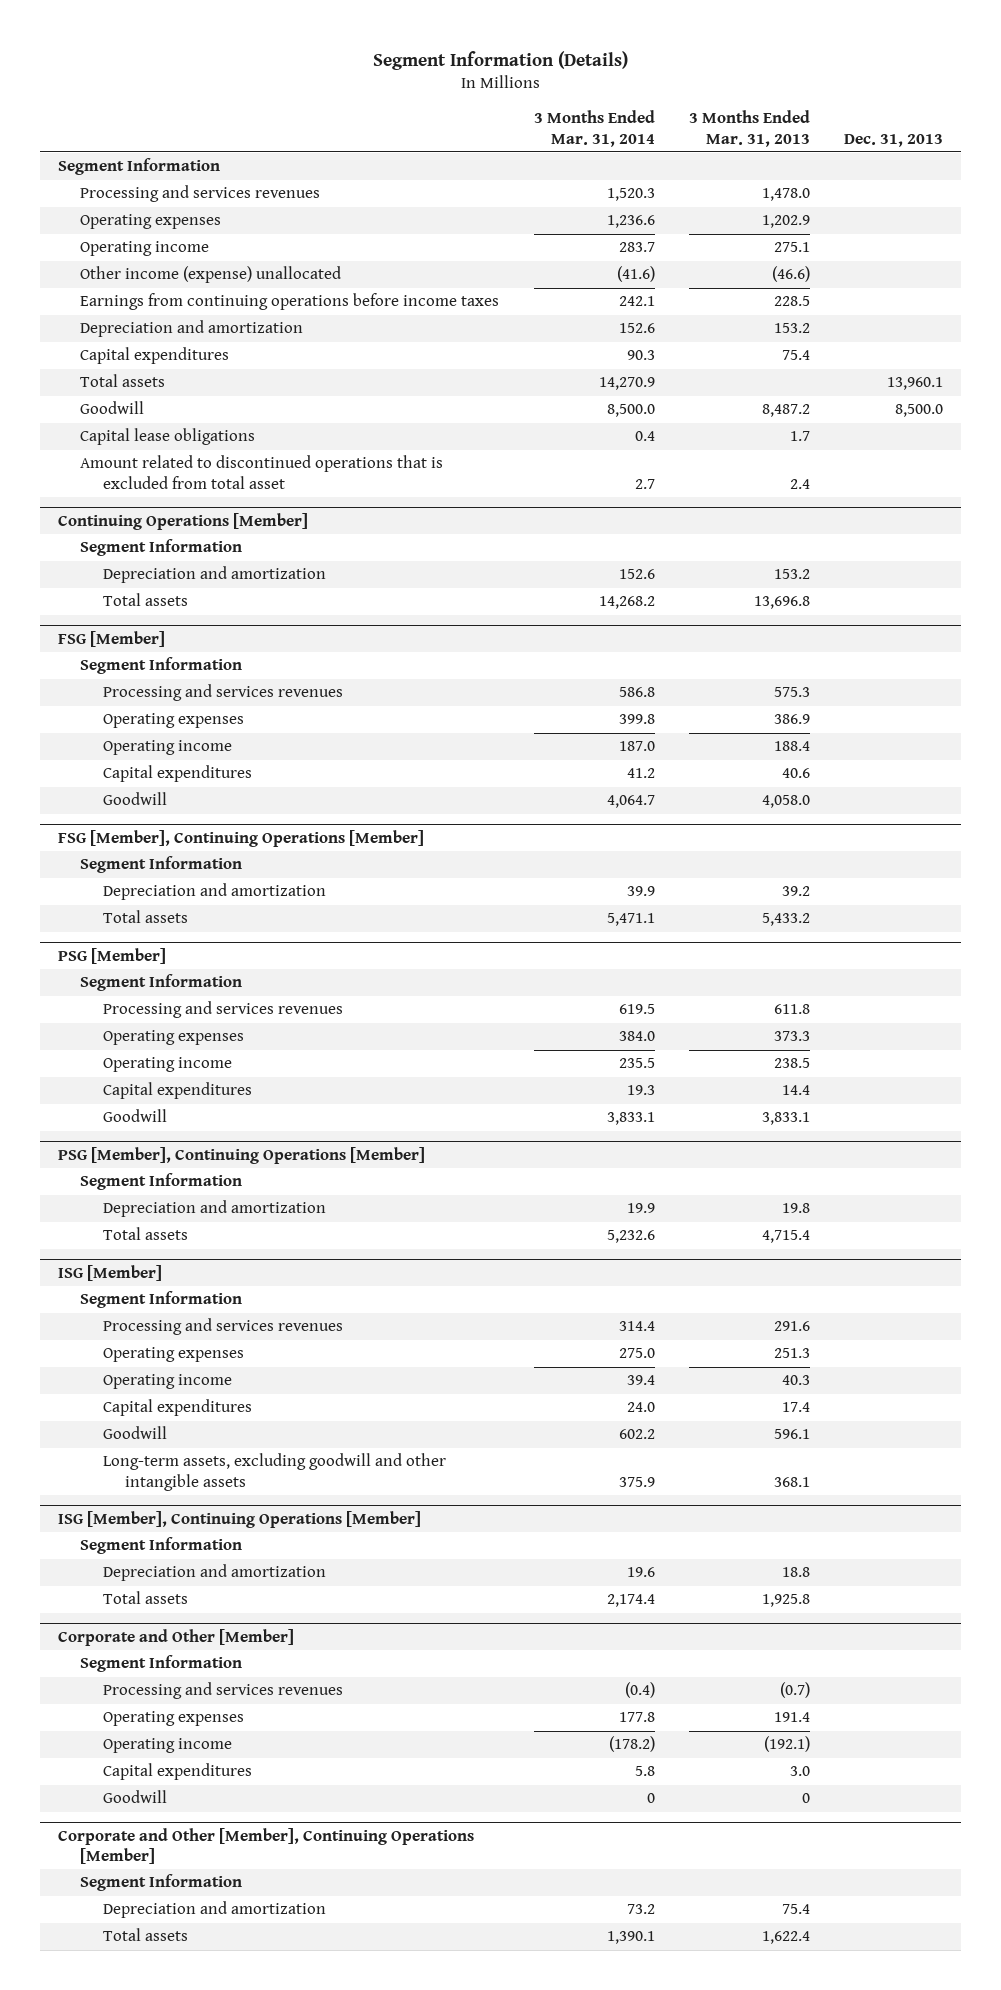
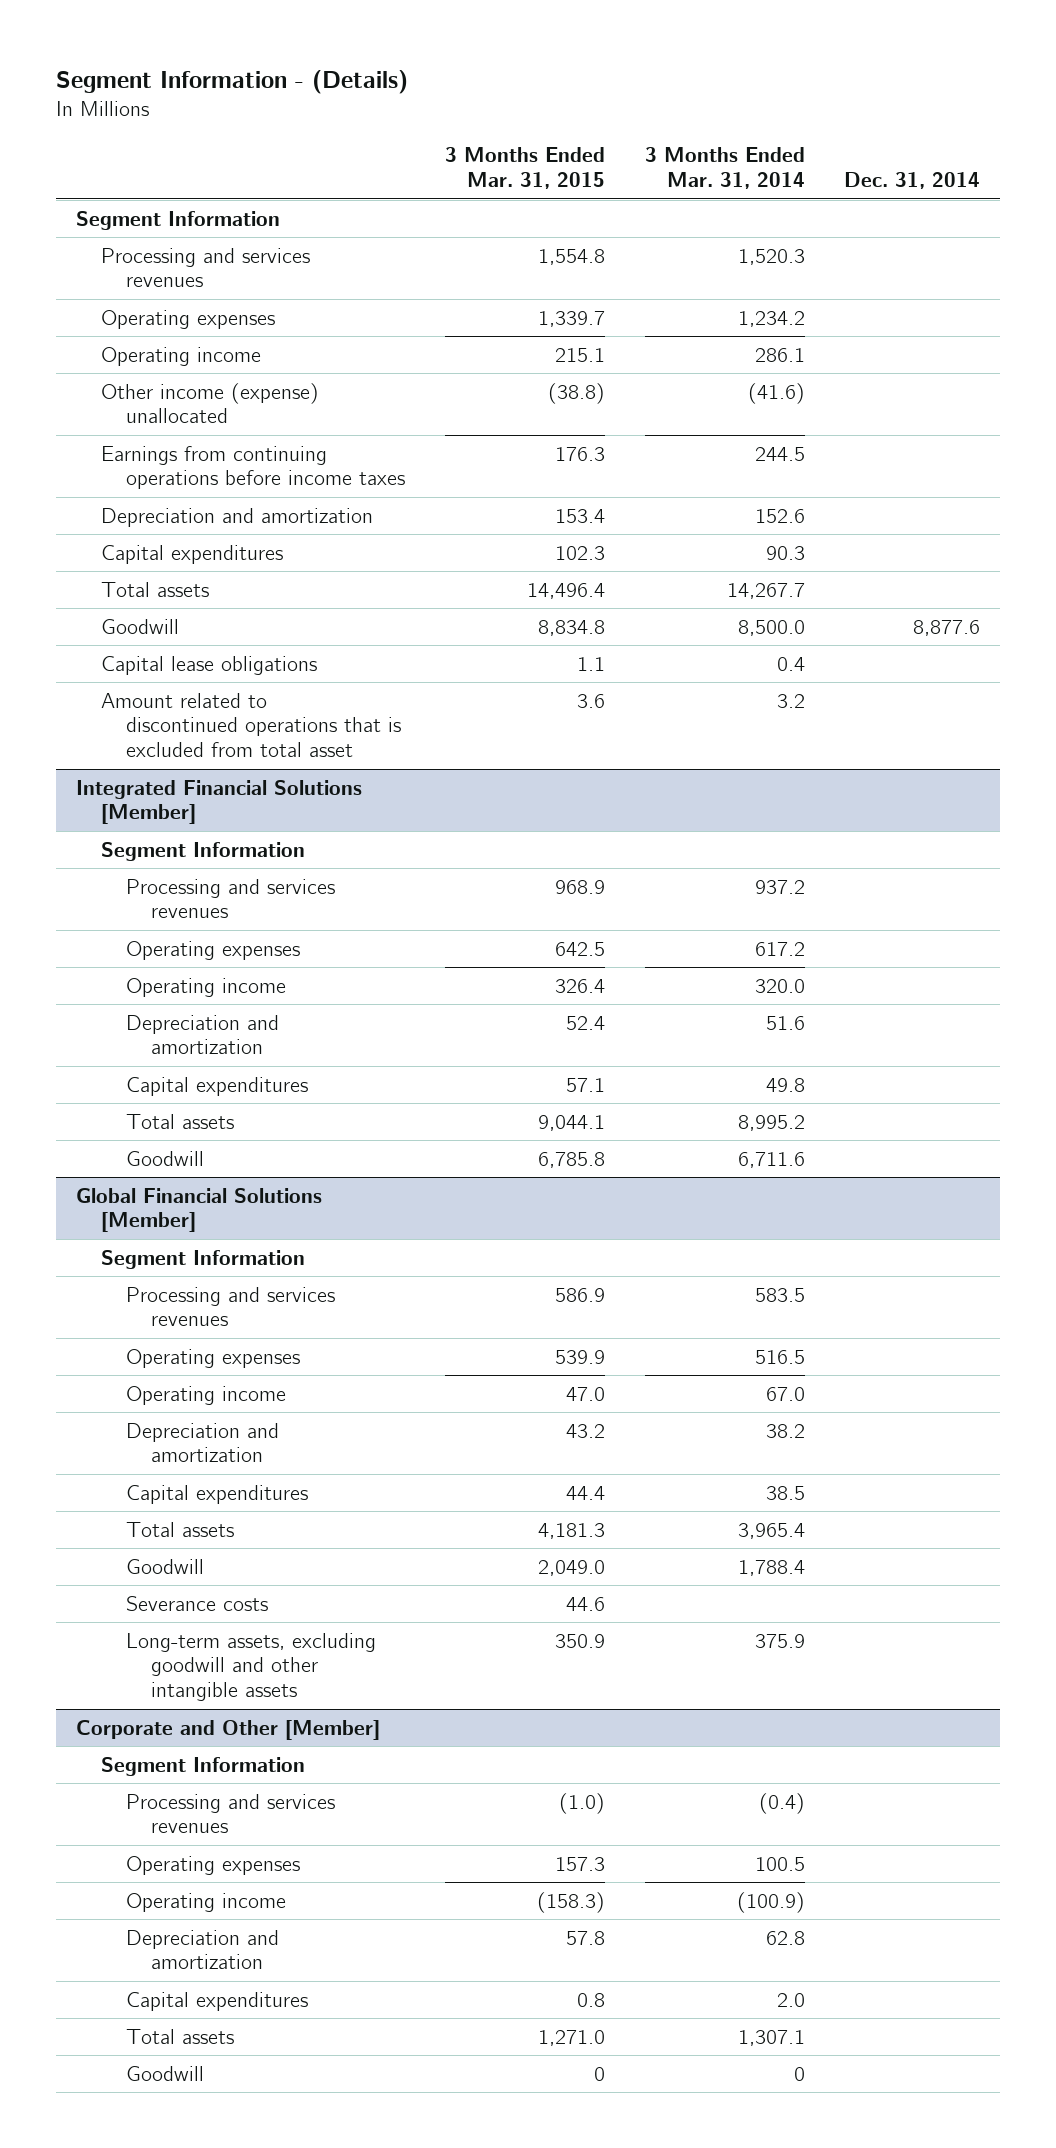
- Segment Information (Details)
+ Segment Information - (Details)
- | 3 Months Ended Mar. 31, 2014 | 3 Months Ended Mar. 31, 2013 | Dec. 31, 2013
+ | 3 Months Ended Mar. 31, 2015 | 3 Months Ended Mar. 31, 2014 | Dec. 31, 2014
- Operating expenses | 1,236.6 | 1,202.9 |
- Operating income | 283.7 | 275.1 |
+ Operating expenses | 1,339.7 | 1,234.2 |
+ Operating income | 215.1 | 286.1 |
- Earnings from continuing operations before income taxes | 242.1 | 228.5 |
+ Earnings from continuing operations before income taxes | 176.3 | 244.5 |
- Total assets | 14,270.9 | | 13,960.1
+ Total assets | 14,496.4 | 14,267.7 |
- Amount related to discontinued operations that is excluded from total asset | 2.7 | 2.4 |
- Continuing Operations [Member]
- Segment Information
- Depreciation and amortization | 152.6 | 153.2 |
- Total assets | 14,268.2 | 13,696.8 |
- FSG [Member]
- Segment Information
- Processing and services revenues | 586.8 | 575.3 |
- Operating expenses | 399.8 | 386.9 |
- Operating income | 187.0 | 188.4 |
- Capital expenditures | 41.2 | 40.6 |
- Goodwill | 4,064.7 | 4,058.0 |
- FSG [Member], Continuing Operations [Member]
- Segment Information
- Depreciation and amortization | 39.9 | 39.2 |
- Total assets | 5,471.1 | 5,433.2 |
- PSG [Member]
- Segment Information
- Processing and services revenues | 619.5 | 611.8 |
- Operating expenses | 384.0 | 373.3 |
- Operating income | 235.5 | 238.5 |
- Capital expenditures | 19.3 | 14.4 |
- Goodwill | 3,833.1 | 3,833.1 |
- PSG [Member], Continuing Operations [Member]
+ Amount related to discontinued operations that is excluded from total asset | 3.6 | 3.2 |
+ Integrated Financial Solutions [Member]
- Depreciation and amortization | 19.9 | 19.8 |
- Total assets | 5,232.6 | 4,715.4 |
- ISG [Member]
+ Processing and services revenues | 968.9 | 937.2 |
+ Operating expenses | 642.5 | 617.2 |
+ Operating income | 326.4 | 320.0 |
+ Depreciation and amortization | 52.4 | 51.6 |
+ Capital expenditures | 57.1 | 49.8 |
+ Total assets | 9,044.1 | 8,995.2 |
+ Goodwill | 6,785.8 | 6,711.6 |
+ Global Financial Solutions [Member]
- Processing and services revenues | 314.4 | 291.6 |
- Operating expenses | 275.0 | 251.3 |
- Operating income | 39.4 | 40.3 |
- Capital expenditures | 24.0 | 17.4 |
- Goodwill | 602.2 | 596.1 |
+ Processing and services revenues | 586.9 | 583.5 |
+ Operating expenses | 539.9 | 516.5 |
+ Operating income | 47.0 | 67.0 |
+ Depreciation and amortization | 43.2 | 38.2 |
+ Capital expenditures | 44.4 | 38.5 |
+ Total assets | 4,181.3 | 3,965.4 |
+ Goodwill | 2,049.0 | 1,788.4 |
+ Severance costs | 44.6 | |
- ISG [Member], Continuing Operations [Member]
- Segment Information
- Depreciation and amortization | 19.6 | 18.8 |
- Total assets | 2,174.4 | 1,925.8 |
@ Corporate and Other [Member]
- Operating expenses | 177.8 | 191.4 |
- Operating income | (178.2) | (192.1) |
- Capital expenditures | 5.8 | 3.0 |
+ Operating expenses | 157.3 | 100.5 |
+ Operating income | (158.3) | (100.9) |
+ Depreciation and amortization | 57.8 | 62.8 |
+ Capital expenditures | 0.8 | 2.0 |
+ Total assets | 1,271.0 | 1,307.1 |
- Corporate and Other [Member], Continuing Operations [Member]
- Segment Information
- Depreciation and amortization | 73.2 | 75.4 |
- Total assets | 1,390.1 | 1,622.4 |

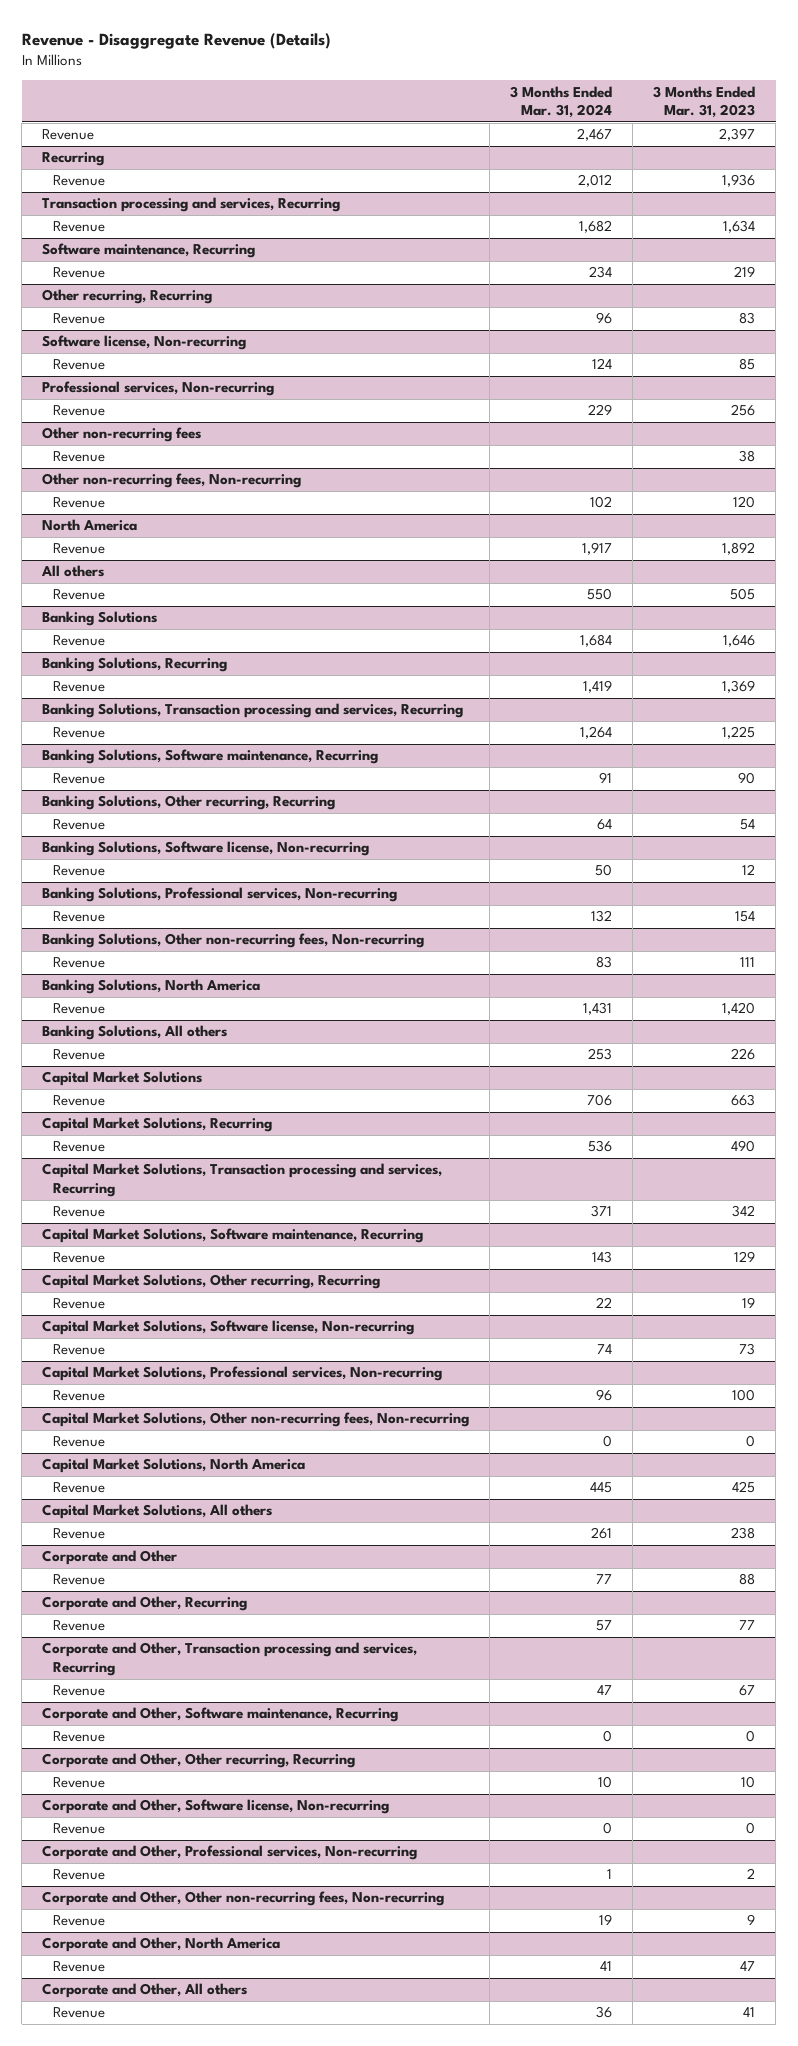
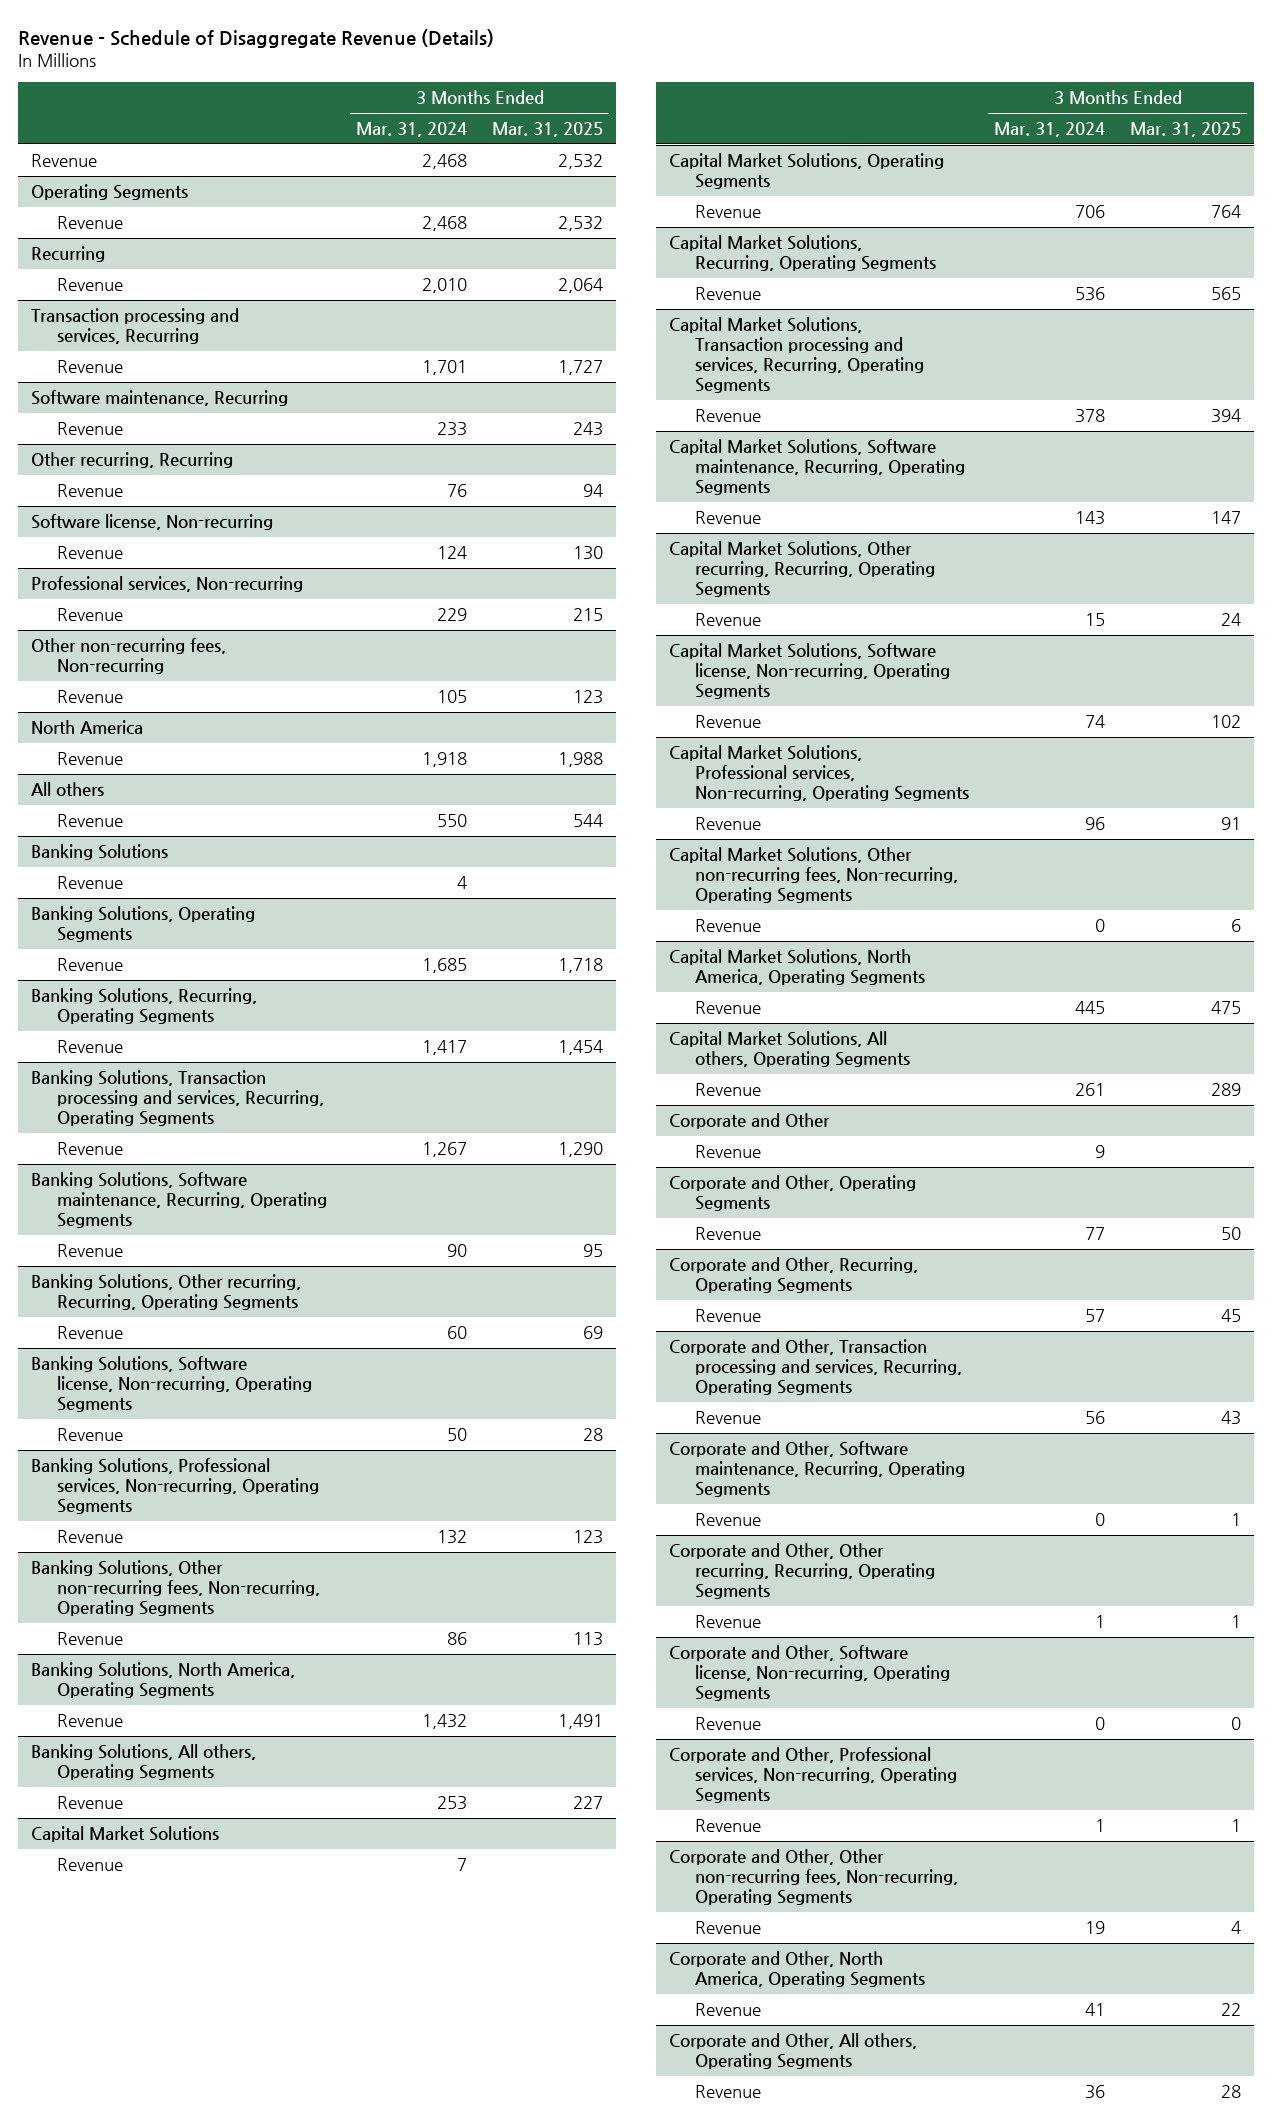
- Revenue - Disaggregate Revenue (Details)
+ Revenue - Schedule of Disaggregate Revenue (Details)
- | 3 Months Ended Mar. 31, 2024 | 3 Months Ended Mar. 31, 2023
+ | 3 Months Ended Mar. 31, 2024 | 3 Months Ended Mar. 31, 2025
- Revenue | 2,467 | 2,397
+ Revenue | 2,468 | 2,532
+ Operating Segments
+ Revenue | 2,468 | 2,532
@ Recurring
- Revenue | 2,012 | 1,936
+ Revenue | 2,010 | 2,064
@ Transaction processing and services, Recurring
- Revenue | 1,682 | 1,634
+ Revenue | 1,701 | 1,727
@ Software maintenance, Recurring
- Revenue | 234 | 219
+ Revenue | 233 | 243
@ Other recurring, Recurring
- Revenue | 96 | 83
+ Revenue | 76 | 94
- Other non-recurring fees
- Revenue | | 38
@ Other non-recurring fees, Non-recurring
- Revenue | 102 | 120
+ Revenue | 105 | 123
@ North America
- Revenue | 1,917 | 1,892
+ Revenue | 1,918 | 1,988
@ Banking Solutions
- Revenue | 1,684 | 1,646
- Banking Solutions, Recurring
- Revenue | 1,419 | 1,369
- Banking Solutions, Transaction processing and services, Recurring
- Revenue | 1,264 | 1,225
- Banking Solutions, Software maintenance, Recurring
- Revenue | 91 | 90
- Banking Solutions, Other recurring, Recurring
- Revenue | 64 | 54
- Banking Solutions, Software license, Non-recurring
@ Banking Solutions
+ Revenue | 4 |
+ Banking Solutions, Operating Segments
+ Revenue | 1,685 | 1,718
+ Banking Solutions, Recurring, Operating Segments
+ Revenue | 1,417 | 1,454
+ Banking Solutions, Transaction processing and services, Recurring, Operating Segments
+ Revenue | 1,267 | 1,290
+ Banking Solutions, Software maintenance, Recurring, Operating Segments
+ Revenue | 90 | 95
+ Banking Solutions, Other recurring, Recurring, Operating Segments
+ Revenue | 60 | 69
+ Banking Solutions, Software license, Non-recurring, Operating Segments
- Banking Solutions, Professional services, Non-recurring
+ Banking Solutions, Professional services, Non-recurring, Operating Segments
- Banking Solutions, Other non-recurring fees, Non-recurring
- Revenue | 83 | 111
- Banking Solutions, North America
- Revenue | 1,431 | 1,420
- Banking Solutions, All others
+ Banking Solutions, Other non-recurring fees, Non-recurring, Operating Segments
+ Revenue | 86 | 113
+ Banking Solutions, North America, Operating Segments
+ Revenue | 1,432 | 1,491
+ Banking Solutions, All others, Operating Segments
@ Capital Market Solutions
+ Revenue | 7 |
+ Capital Market Solutions, Operating Segments
- Capital Market Solutions, Recurring
+ Capital Market Solutions, Recurring, Operating Segments
- Capital Market Solutions, Transaction processing and services, Recurring
- Revenue | 371 | 342
- Capital Market Solutions, Software maintenance, Recurring
+ Capital Market Solutions, Transaction processing and services, Recurring, Operating Segments
+ Revenue | 378 | 394
+ Capital Market Solutions, Software maintenance, Recurring, Operating Segments
- Capital Market Solutions, Other recurring, Recurring
- Revenue | 22 | 19
- Capital Market Solutions, Software license, Non-recurring
+ Capital Market Solutions, Other recurring, Recurring, Operating Segments
+ Revenue | 15 | 24
+ Capital Market Solutions, Software license, Non-recurring, Operating Segments
- Capital Market Solutions, Professional services, Non-recurring
+ Capital Market Solutions, Professional services, Non-recurring, Operating Segments
- Capital Market Solutions, Other non-recurring fees, Non-recurring
+ Capital Market Solutions, Other non-recurring fees, Non-recurring, Operating Segments
- Capital Market Solutions, North America
+ Capital Market Solutions, North America, Operating Segments
- Capital Market Solutions, All others
+ Capital Market Solutions, All others, Operating Segments
@ Corporate and Other
+ Revenue | 9 |
+ Corporate and Other, Operating Segments
- Corporate and Other, Recurring
+ Corporate and Other, Recurring, Operating Segments
- Corporate and Other, Transaction processing and services, Recurring
- Revenue | 47 | 67
- Corporate and Other, Software maintenance, Recurring
+ Corporate and Other, Transaction processing and services, Recurring, Operating Segments
+ Revenue | 56 | 43
+ Corporate and Other, Software maintenance, Recurring, Operating Segments
- Corporate and Other, Other recurring, Recurring
- Revenue | 10 | 10
- Corporate and Other, Software license, Non-recurring
+ Corporate and Other, Other recurring, Recurring, Operating Segments
+ Revenue | 1 | 1
+ Corporate and Other, Software license, Non-recurring, Operating Segments
- Corporate and Other, Professional services, Non-recurring
+ Corporate and Other, Professional services, Non-recurring, Operating Segments
- Corporate and Other, Other non-recurring fees, Non-recurring
+ Corporate and Other, Other non-recurring fees, Non-recurring, Operating Segments
- Corporate and Other, North America
+ Corporate and Other, North America, Operating Segments
- Corporate and Other, All others
+ Corporate and Other, All others, Operating Segments

